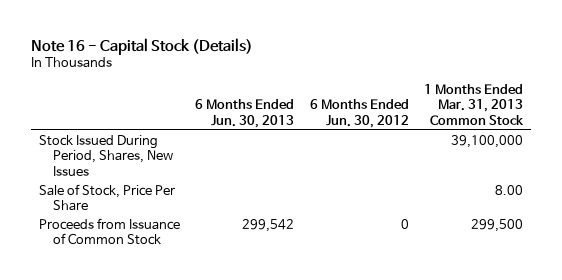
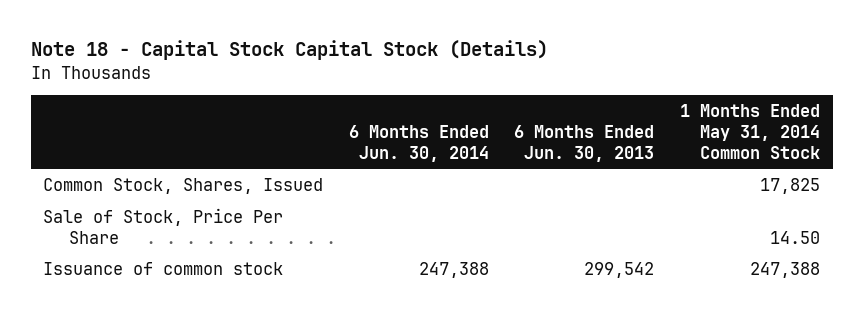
- Note 16 - Capital Stock (Details)
+ Note 18 - Capital Stock Capital Stock (Details)
- | 6 Months Ended Jun. 30, 2013 | 6 Months Ended Jun. 30, 2012 | 1 Months Ended Mar. 31, 2013 Common Stock
+ | 6 Months Ended Jun. 30, 2014 | 6 Months Ended Jun. 30, 2013 | 1 Months Ended May 31, 2014 Common Stock
- Stock Issued During Period, Shares, New Issues | | | 39,100,000
+ Common Stock, Shares, Issued | | | 17,825
- Proceeds from Issuance of Common Stock | 299,542 | 0 | 299,500
+ Issuance of common stock | 247,388 | 299,542 | 247,388

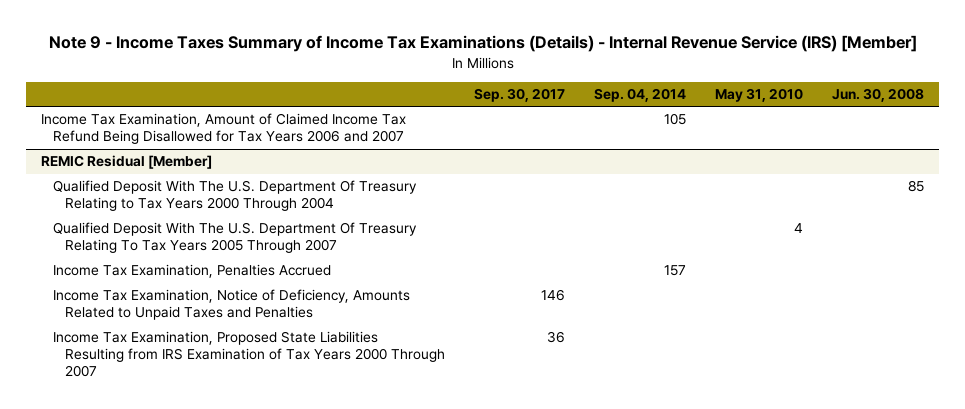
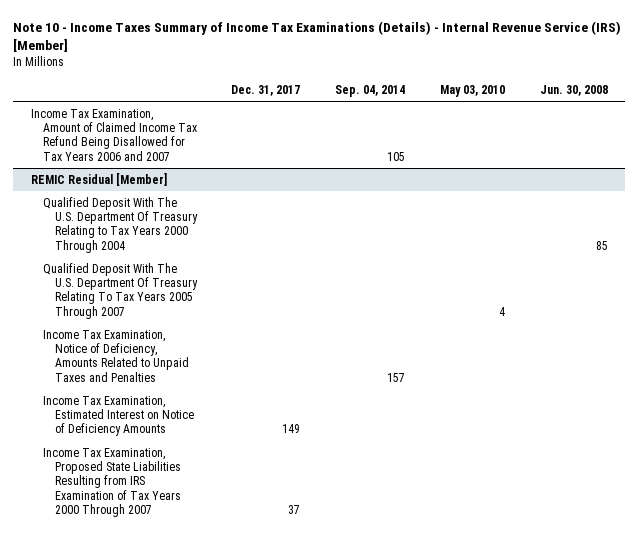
- Note 9 - Income Taxes Summary of Income Tax Examinations (Details) - Internal Revenue Service (IRS) [Member]
+ Note 10 - Income Taxes Summary of Income Tax Examinations (Details) - Internal Revenue Service (IRS) [Member]
- | Sep. 30, 2017 | Sep. 04, 2014 | May 31, 2010 | Jun. 30, 2008
+ | Dec. 31, 2017 | Sep. 04, 2014 | May 03, 2010 | Jun. 30, 2008
@ REMIC Residual [Member]
- Income Tax Examination, Penalties Accrued | | 157 | |
- Income Tax Examination, Notice of Deficiency, Amounts Related to Unpaid Taxes and Penalties | 146 | | |
+ Income Tax Examination, Notice of Deficiency, Amounts Related to Unpaid Taxes and Penalties | | 157 | |
+ Income Tax Examination, Estimated Interest on Notice of Deficiency Amounts | 149 | | |

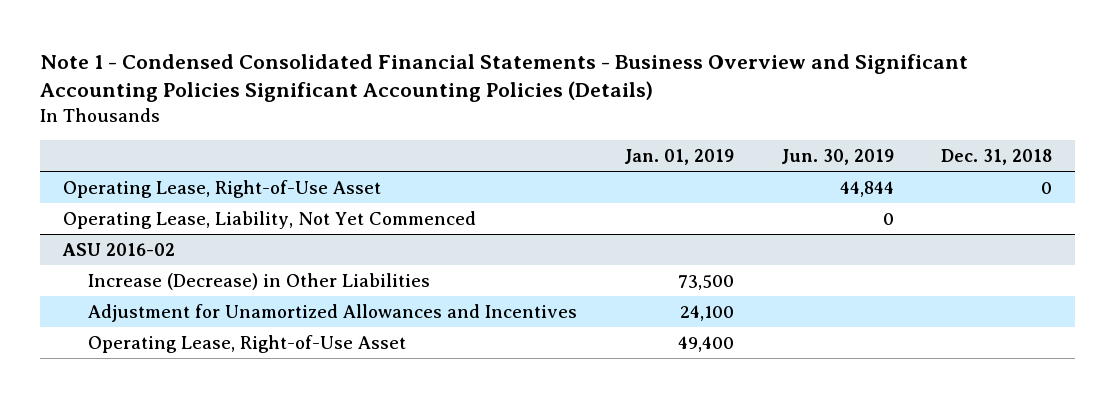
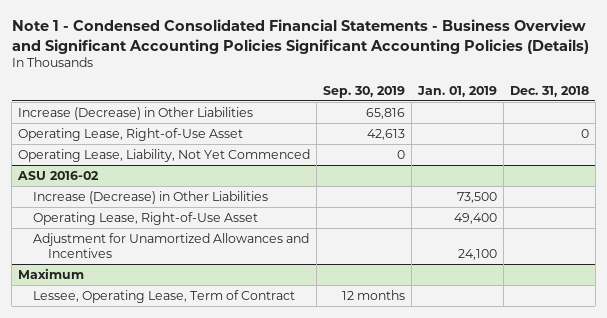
- | Jan. 01, 2019 | Jun. 30, 2019 | Dec. 31, 2018
+ | Sep. 30, 2019 | Jan. 01, 2019 | Dec. 31, 2018
+ Increase (Decrease) in Other Liabilities | 65,816 | |
@ ASU 2016-02
moved down: Adjustment for Unamortized Allowances and Incentives | | 24,100 |
+ Maximum
+ Lessee, Operating Lease, Term of Contract | 12 months | |

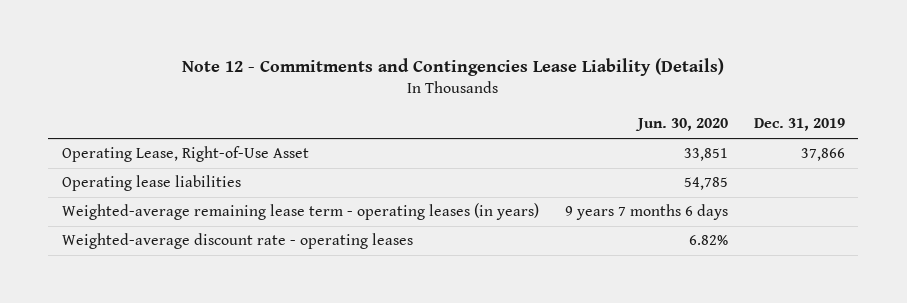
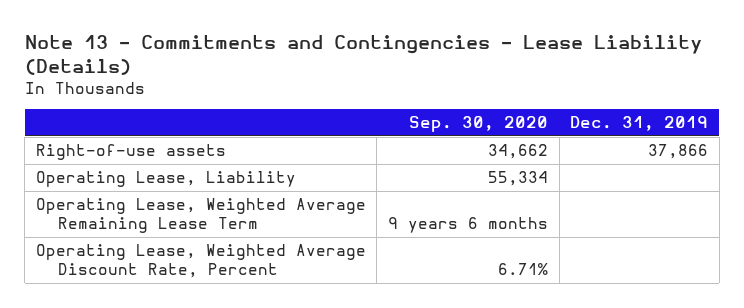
- Note 12 - Commitments and Contingencies Lease Liability (Details)
+ Note 13 - Commitments and Contingencies - Lease Liability (Details)
- | Jun. 30, 2020 | Dec. 31, 2019
+ | Sep. 30, 2020 | Dec. 31, 2019
- Operating Lease, Right-of-Use Asset | 33,851 | 37,866
- Operating lease liabilities | 54,785 |
- Weighted-average remaining lease term - operating leases (in years) | 9 years 7 months 6 days |
- Weighted-average discount rate - operating leases | 6.82% |
+ Right-of-use assets | 34,662 | 37,866
+ Operating Lease, Liability | 55,334 |
+ Operating Lease, Weighted Average Remaining Lease Term | 9 years 6 months |
+ Operating Lease, Weighted Average Discount Rate, Percent | 6.71% |

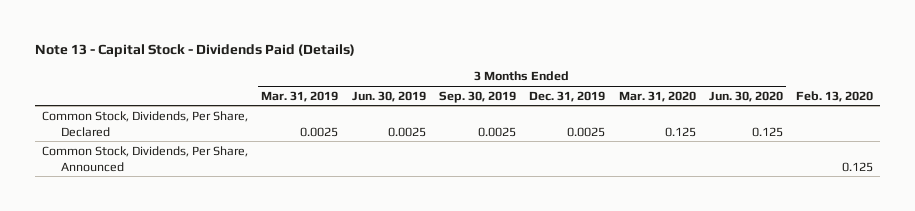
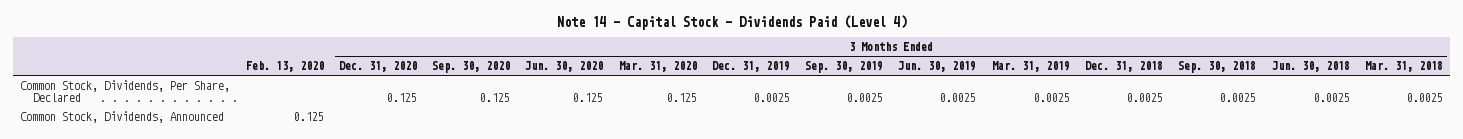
- Note 13 - Capital Stock - Dividends Paid (Details)
+ Note 14 - Capital Stock - Dividends Paid (Level 4)
- | 3 Months Ended Mar. 31, 2019 | 3 Months Ended Jun. 30, 2019 | 3 Months Ended Sep. 30, 2019 | 3 Months Ended Dec. 31, 2019 | 3 Months Ended Mar. 31, 2020 | 3 Months Ended Jun. 30, 2020 | Feb. 13, 2020
+ | Feb. 13, 2020 | 3 Months Ended Dec. 31, 2020 | 3 Months Ended Sep. 30, 2020 | 3 Months Ended Jun. 30, 2020 | 3 Months Ended Mar. 31, 2020 | 3 Months Ended Dec. 31, 2019 | 3 Months Ended Sep. 30, 2019 | 3 Months Ended Jun. 30, 2019 | 3 Months Ended Mar. 31, 2019 | 3 Months Ended Dec. 31, 2018 | 3 Months Ended Sep. 30, 2018 | 3 Months Ended Jun. 30, 2018 | 3 Months Ended Mar. 31, 2018
- Common Stock, Dividends, Per Share, Announced | | | | | | | 0.125
+ Common Stock, Dividends, Announced | 0.125 | | | | | | | | | | | |

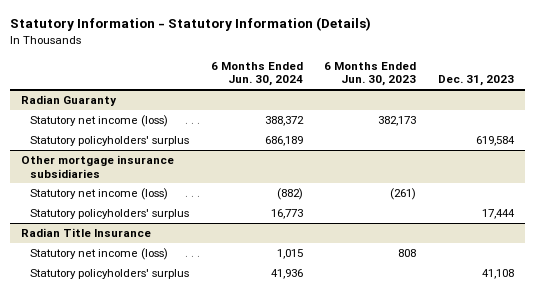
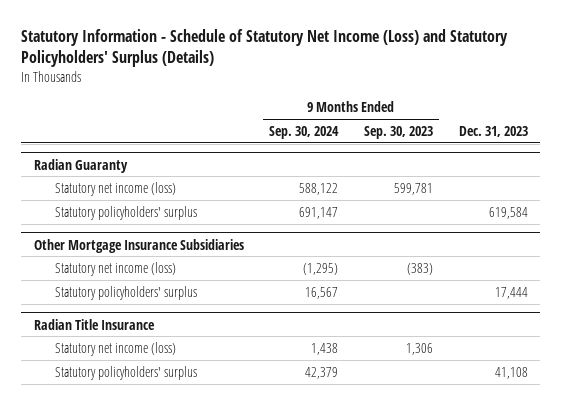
- Statutory Information - Statutory Information (Details)
+ Statutory Information - Schedule of Statutory Net Income (Loss) and Statutory Policyholders' Surplus (Details)
- | 6 Months Ended Jun. 30, 2024 | 6 Months Ended Jun. 30, 2023 | Dec. 31, 2023
+ | 9 Months Ended Sep. 30, 2024 | 9 Months Ended Sep. 30, 2023 | Dec. 31, 2023
- Other mortgage insurance subsidiaries
+ Other Mortgage Insurance Subsidiaries

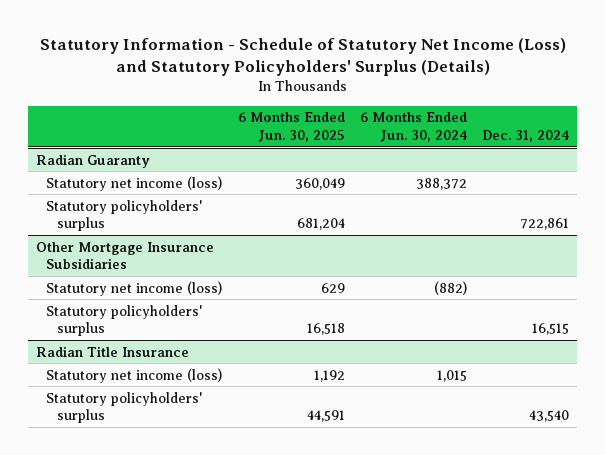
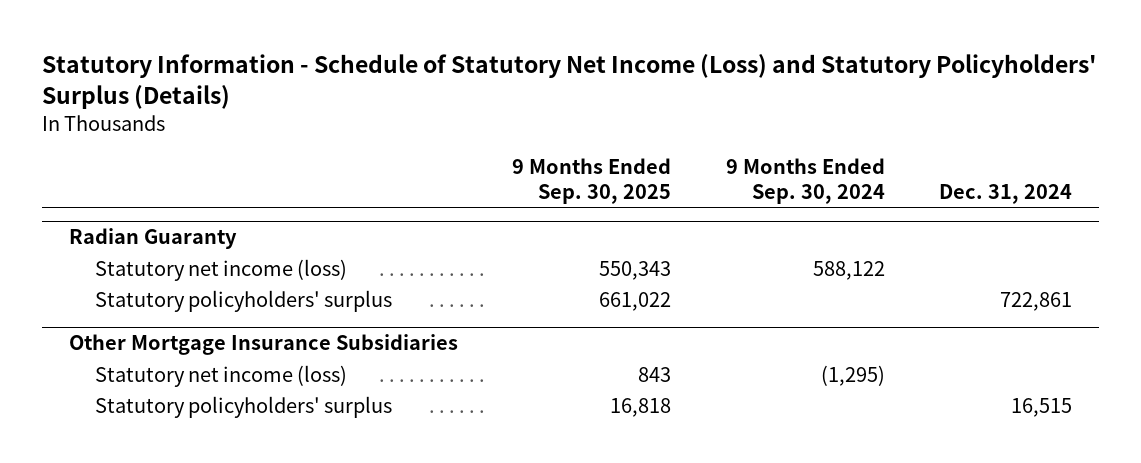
- | 6 Months Ended Jun. 30, 2025 | 6 Months Ended Jun. 30, 2024 | Dec. 31, 2024
+ | 9 Months Ended Sep. 30, 2025 | 9 Months Ended Sep. 30, 2024 | Dec. 31, 2024
- Radian Title Insurance
- Statutory net income (loss) | 1,192 | 1,015 |
- Statutory policyholders' surplus | 44,591 | | 43,540

